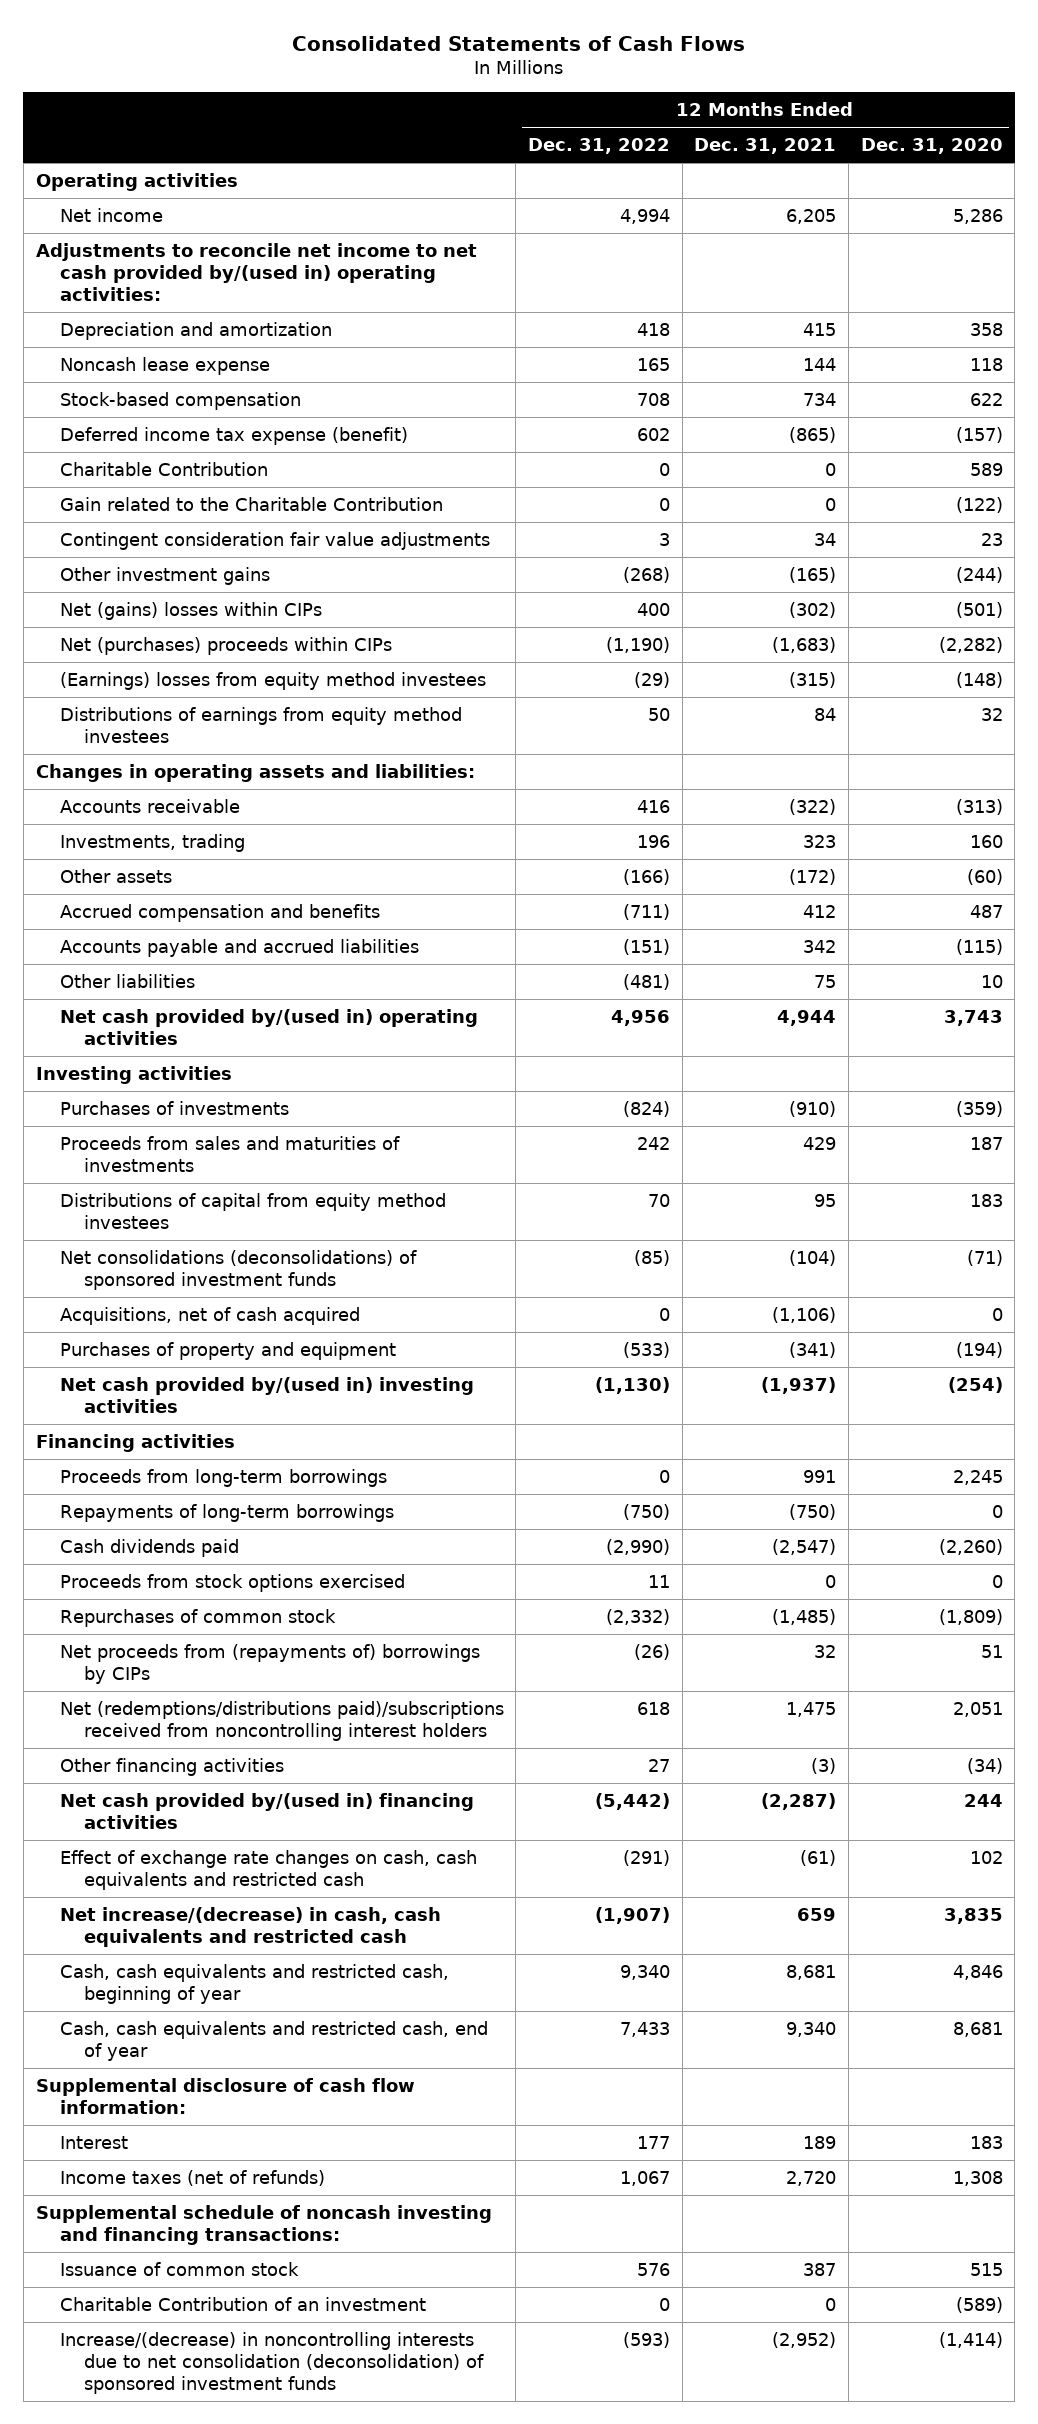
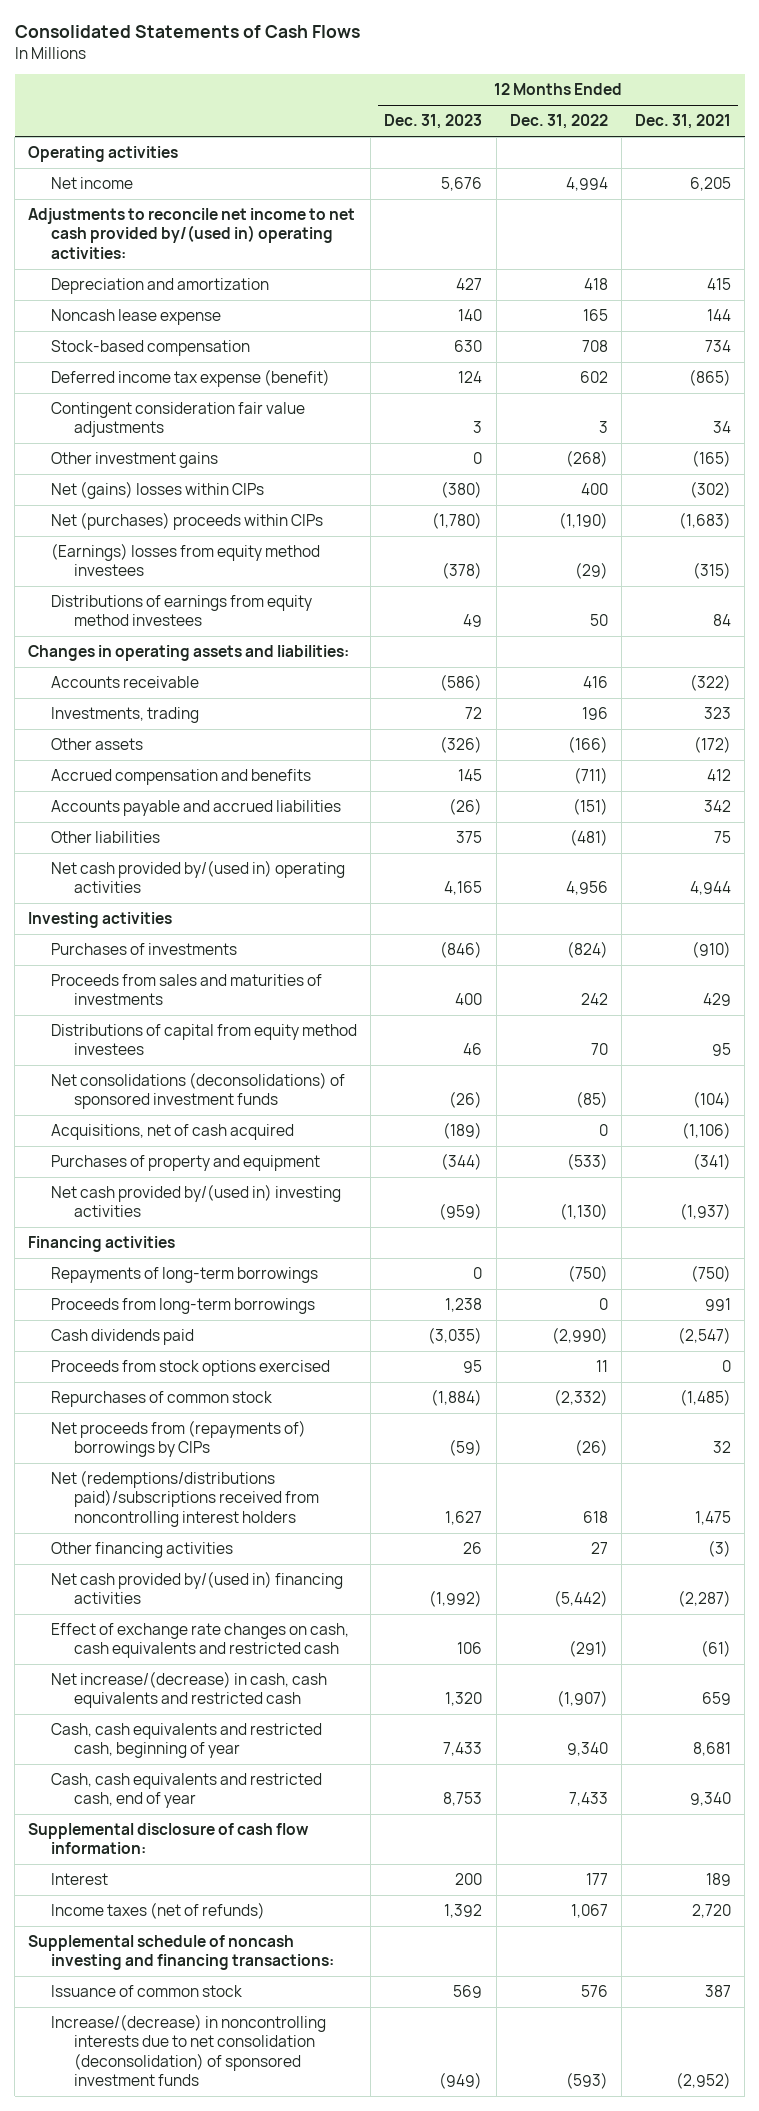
- | 12 Months Ended Dec. 31, 2022 | 12 Months Ended Dec. 31, 2021 | 12 Months Ended Dec. 31, 2020
+ | 12 Months Ended Dec. 31, 2023 | 12 Months Ended Dec. 31, 2022 | 12 Months Ended Dec. 31, 2021
- Charitable Contribution | 0 | 0 | 589
- Gain related to the Charitable Contribution | 0 | 0 | (122)
moved down: Proceeds from long-term borrowings | 1,238 | 0 | 991
- Charitable Contribution of an investment | 0 | 0 | (589)

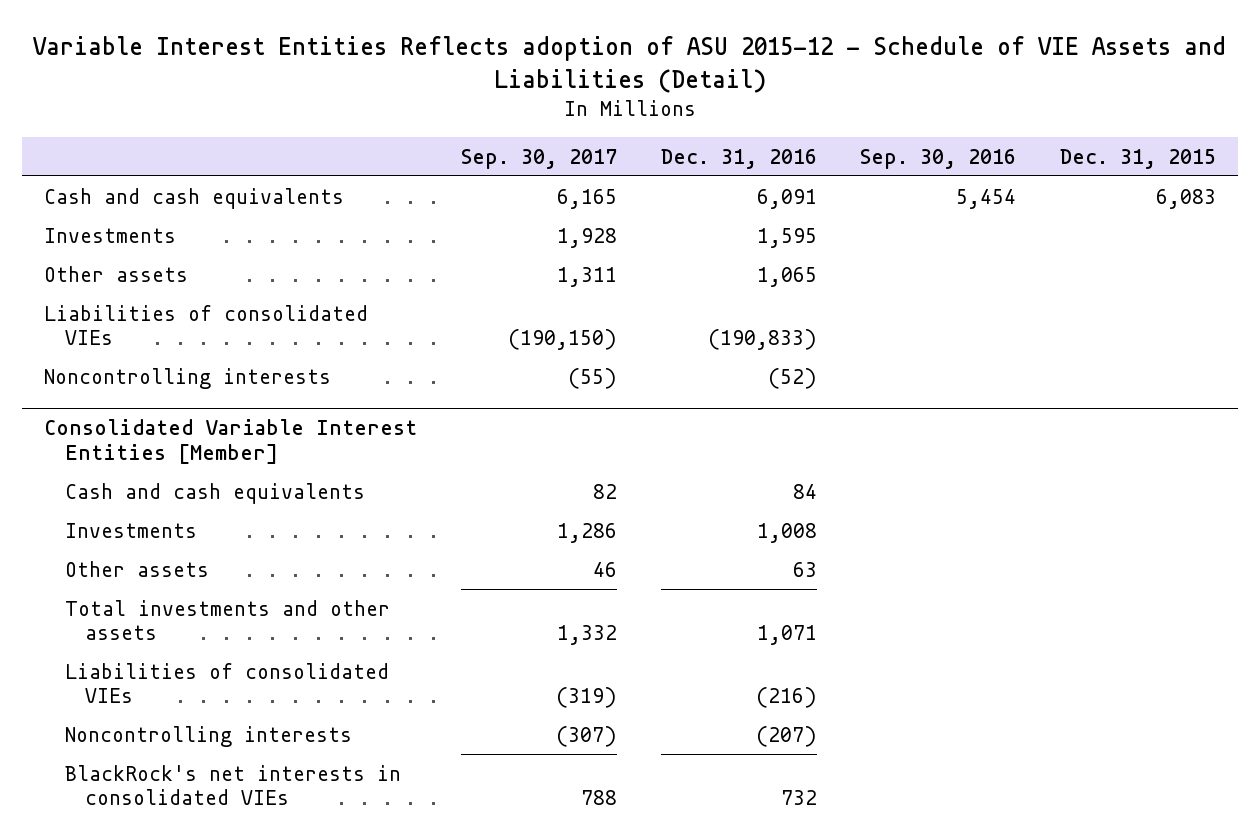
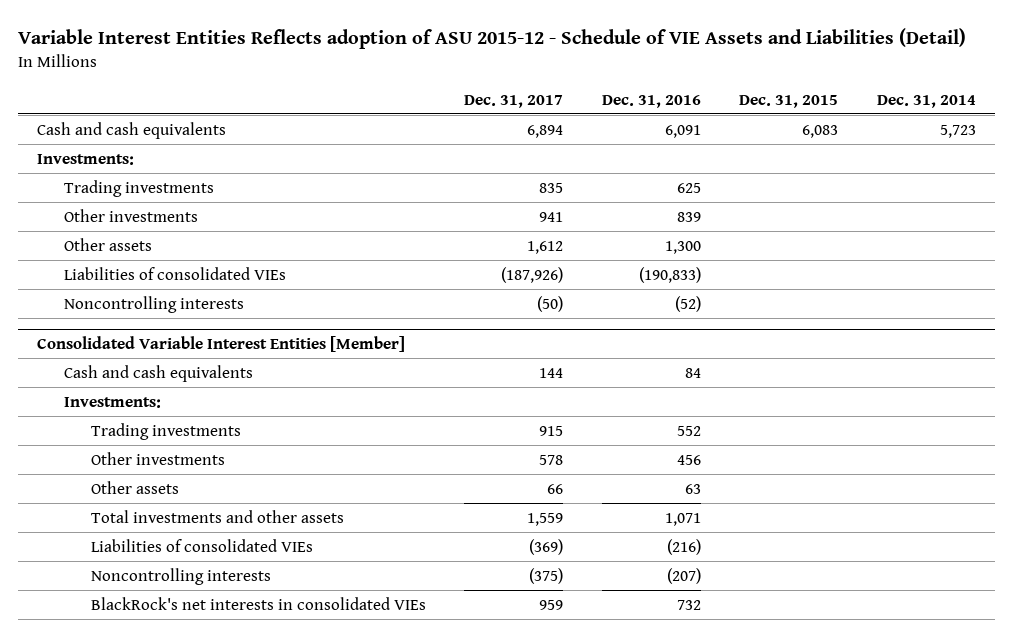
- | Sep. 30, 2017 | Dec. 31, 2016 | Sep. 30, 2016 | Dec. 31, 2015
+ | Dec. 31, 2017 | Dec. 31, 2016 | Dec. 31, 2015 | Dec. 31, 2014
- Investments | 1,928 | 1,595 | |
- Other assets | 1,311 | 1,065 | |
+ Investments:
+ Trading investments | 835 | 625 | |
+ Other investments | 941 | 839 | |
+ Other assets | 1,612 | 1,300 | |
@ Consolidated Variable Interest Entities [Member]
- Investments | 1,286 | 1,008 | |
+ Investments:
+ Trading investments | 915 | 552 | |
+ Other investments | 578 | 456 | |

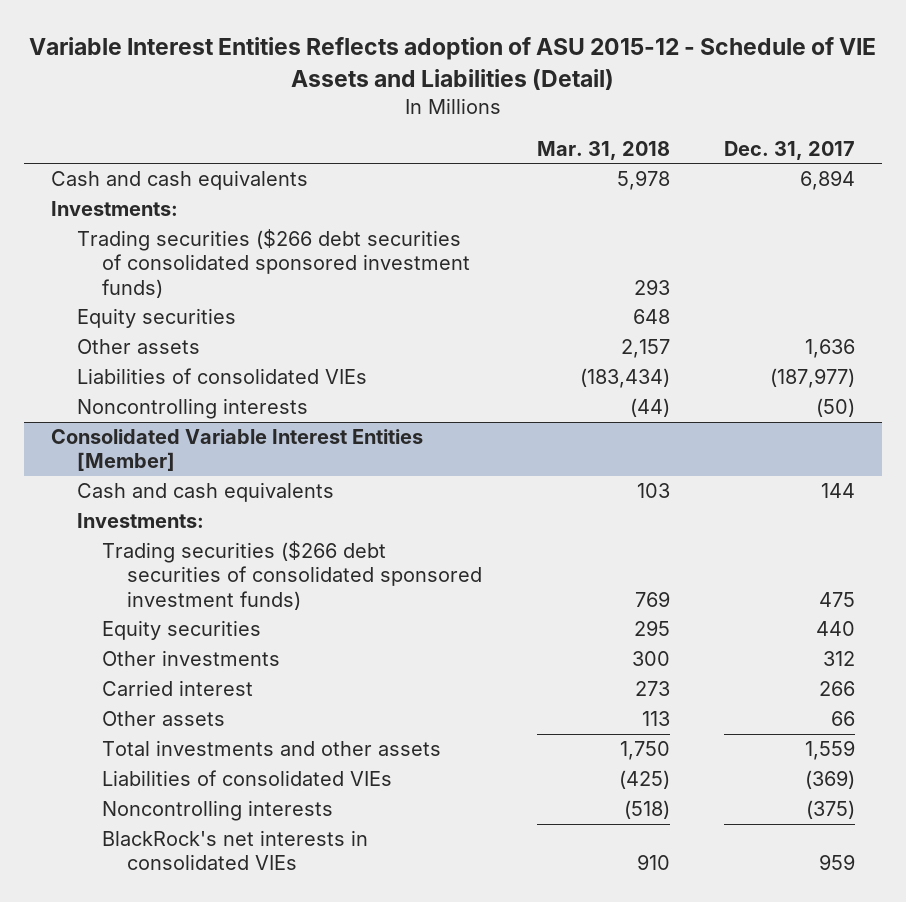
- | Dec. 31, 2017 | Dec. 31, 2016 | Dec. 31, 2015 | Dec. 31, 2014
+ | Mar. 31, 2018 | Dec. 31, 2017
- Trading investments | 835 | 625 | |
- Other investments | 941 | 839 | |
- Other assets | 1,612 | 1,300 | |
- Liabilities of consolidated VIEs | (187,926) | (190,833) | |
+ Trading securities ($266 debt securities of consolidated sponsored investment funds) | 293 |
+ Equity securities | 648 |
+ Other assets | 2,157 | 1,636
+ Liabilities of consolidated VIEs | (183,434) | (187,977)
@ Consolidated Variable Interest Entities [Member]
- Trading investments | 915 | 552 | |
- Other investments | 578 | 456 | |
+ Trading securities ($266 debt securities of consolidated sponsored investment funds) | 769 | 475
+ Equity securities | 295 | 440
+ Other investments | 300 | 312
+ Carried interest | 273 | 266

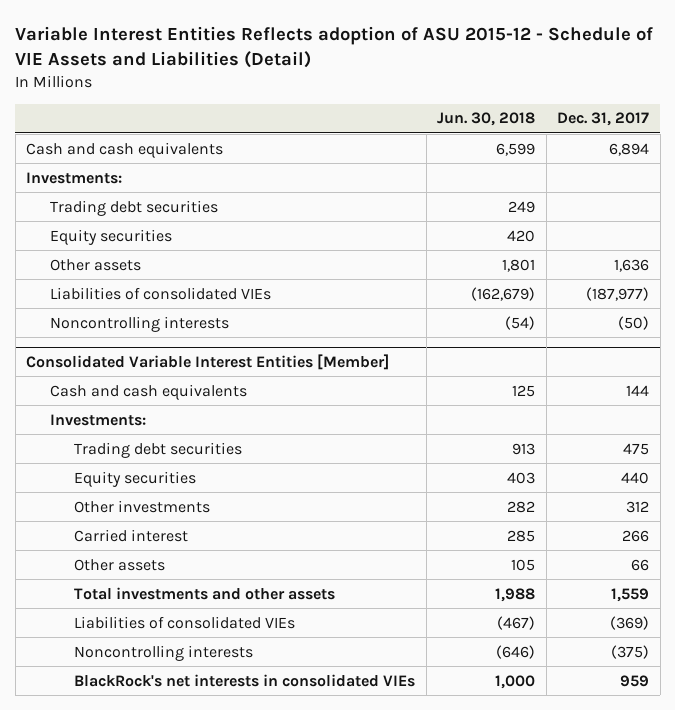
- | Mar. 31, 2018 | Dec. 31, 2017
+ | Jun. 30, 2018 | Dec. 31, 2017
- Trading securities ($266 debt securities of consolidated sponsored investment funds) | 293 |
+ Trading debt securities | 249 |
@ Consolidated Variable Interest Entities [Member]
- Trading securities ($266 debt securities of consolidated sponsored investment funds) | 769 | 475
+ Trading debt securities | 913 | 475

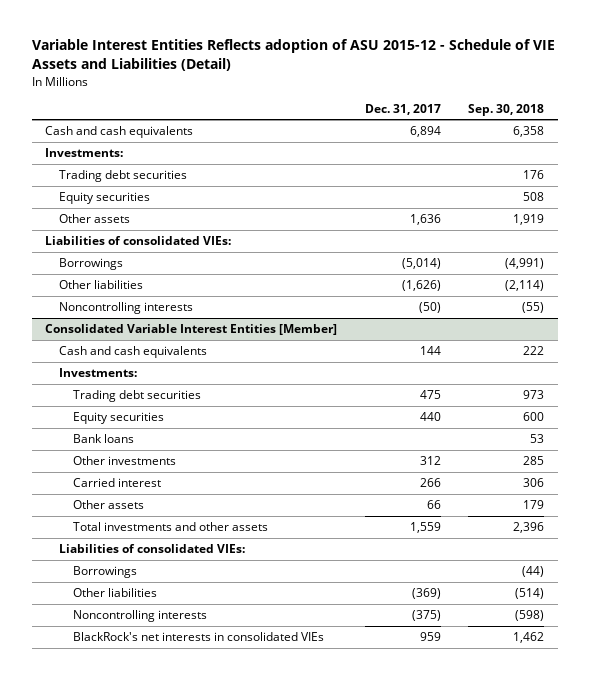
- | Jun. 30, 2018 | Dec. 31, 2017
+ | Dec. 31, 2017 | Sep. 30, 2018
- Liabilities of consolidated VIEs | (162,679) | (187,977)
+ Liabilities of consolidated VIEs:
+ Borrowings | (5,014) | (4,991)
+ Other liabilities | (1,626) | (2,114)
@ Consolidated Variable Interest Entities [Member]
+ Bank loans | | 53
- Liabilities of consolidated VIEs | (467) | (369)
+ Liabilities of consolidated VIEs:
+ Borrowings | | (44)
+ Other liabilities | (369) | (514)

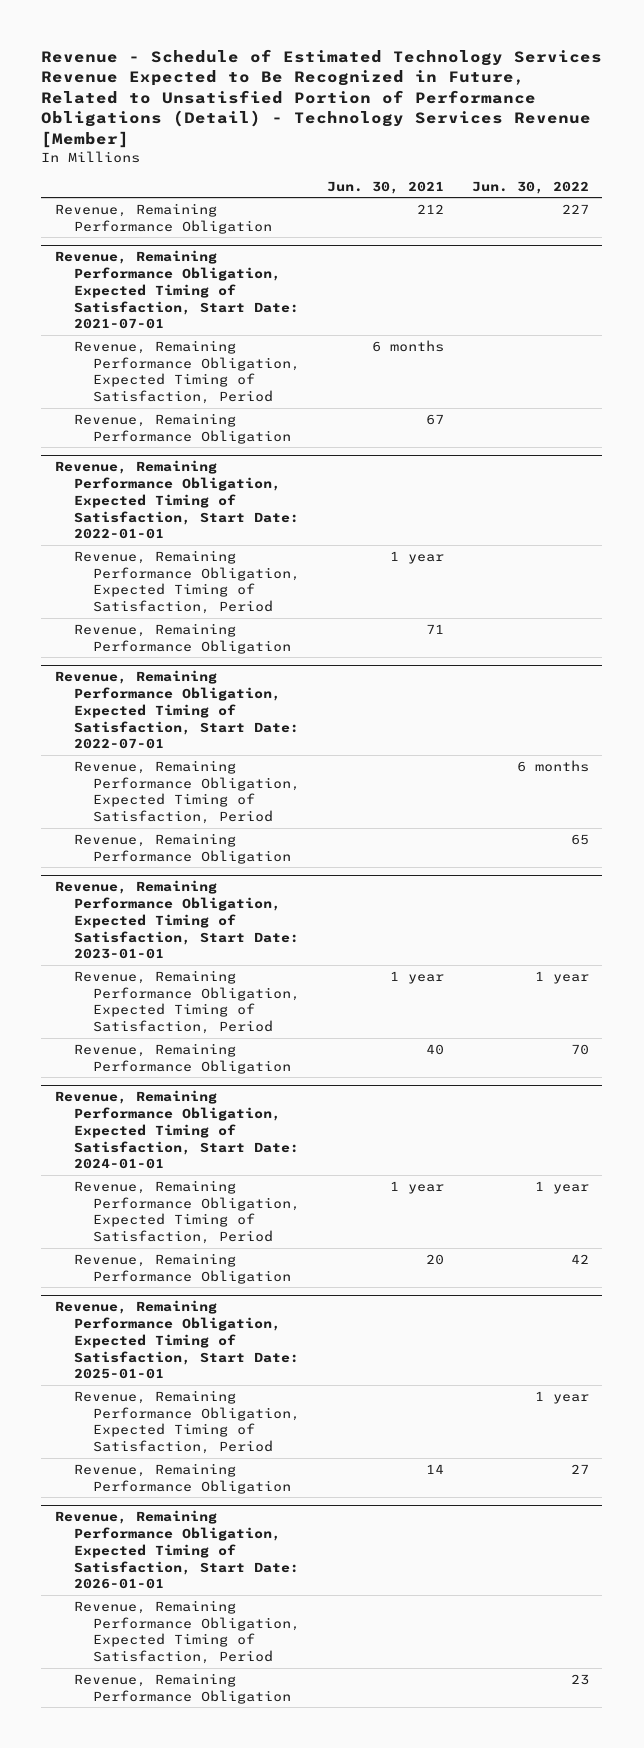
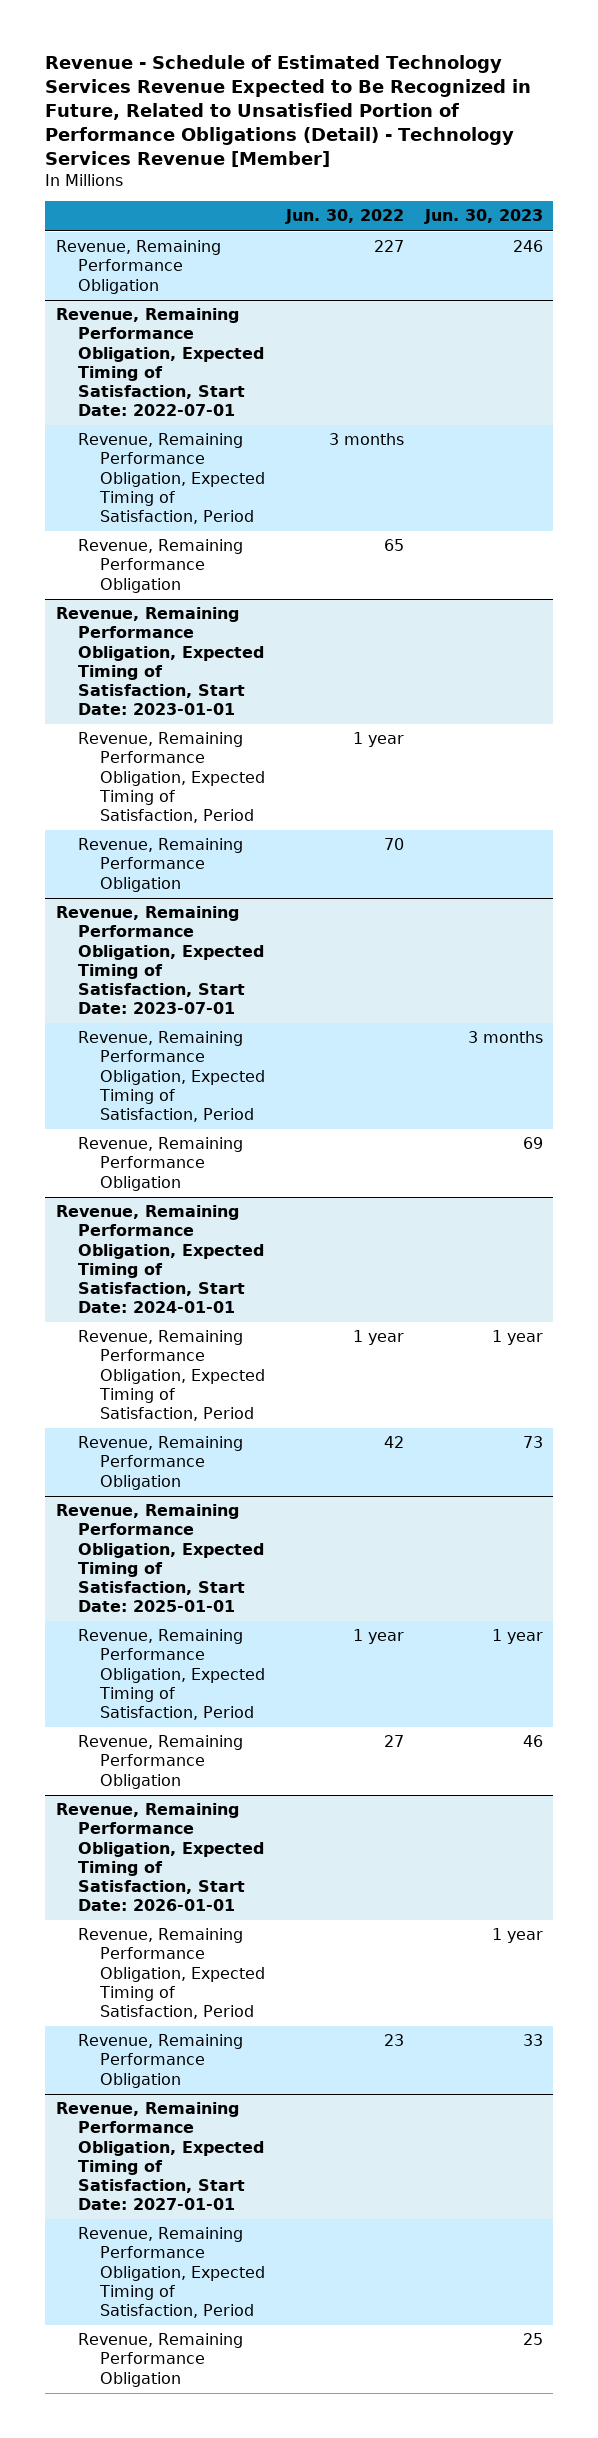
- | Jun. 30, 2021 | Jun. 30, 2022
+ | Jun. 30, 2022 | Jun. 30, 2023
- Revenue, Remaining Performance Obligation, Expected Timing of Satisfaction, Start Date: 2021-07-01
- Revenue, Remaining Performance Obligation, Expected Timing of Satisfaction, Period | 6 months |
- Revenue, Remaining Performance Obligation | 67 |
- Revenue, Remaining Performance Obligation, Expected Timing of Satisfaction, Start Date: 2022-01-01
- Revenue, Remaining Performance Obligation, Expected Timing of Satisfaction, Period | 1 year |
- Revenue, Remaining Performance Obligation | 71 |
@ Revenue, Remaining Performance Obligation, Expected Timing of Satisfaction, Start Date: 2022-07-01
- Revenue, Remaining Performance Obligation, Expected Timing of Satisfaction, Period | | 6 months
+ Revenue, Remaining Performance Obligation, Expected Timing of Satisfaction, Period | 3 months |
+ Revenue, Remaining Performance Obligation, Expected Timing of Satisfaction, Start Date: 2023-07-01
+ Revenue, Remaining Performance Obligation, Expected Timing of Satisfaction, Period | | 3 months
+ Revenue, Remaining Performance Obligation | | 69
+ Revenue, Remaining Performance Obligation, Expected Timing of Satisfaction, Start Date: 2027-01-01
+ Revenue, Remaining Performance Obligation, Expected Timing of Satisfaction, Period
+ Revenue, Remaining Performance Obligation | | 25

